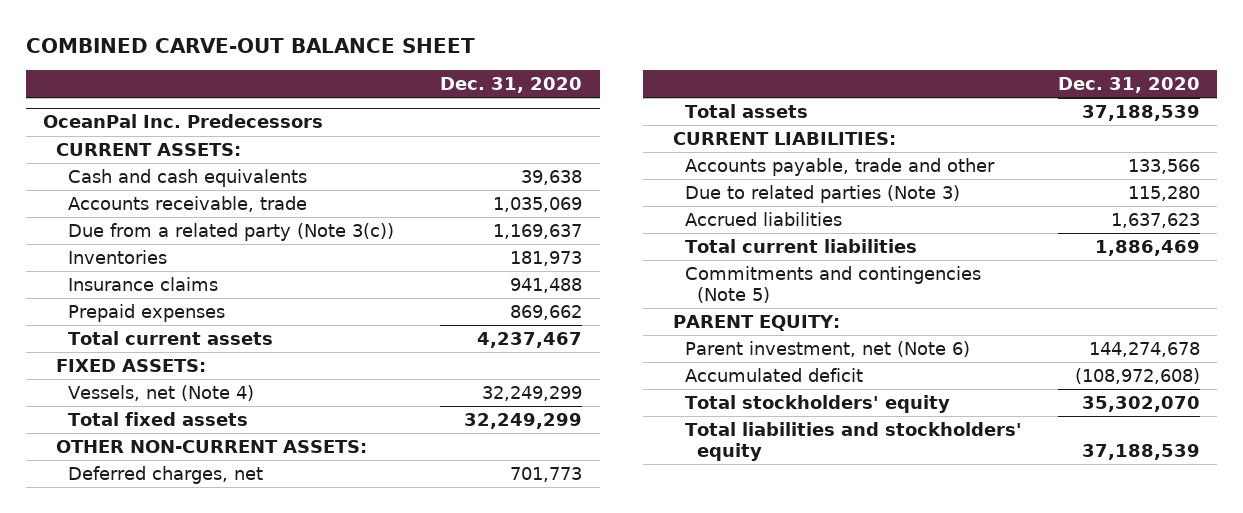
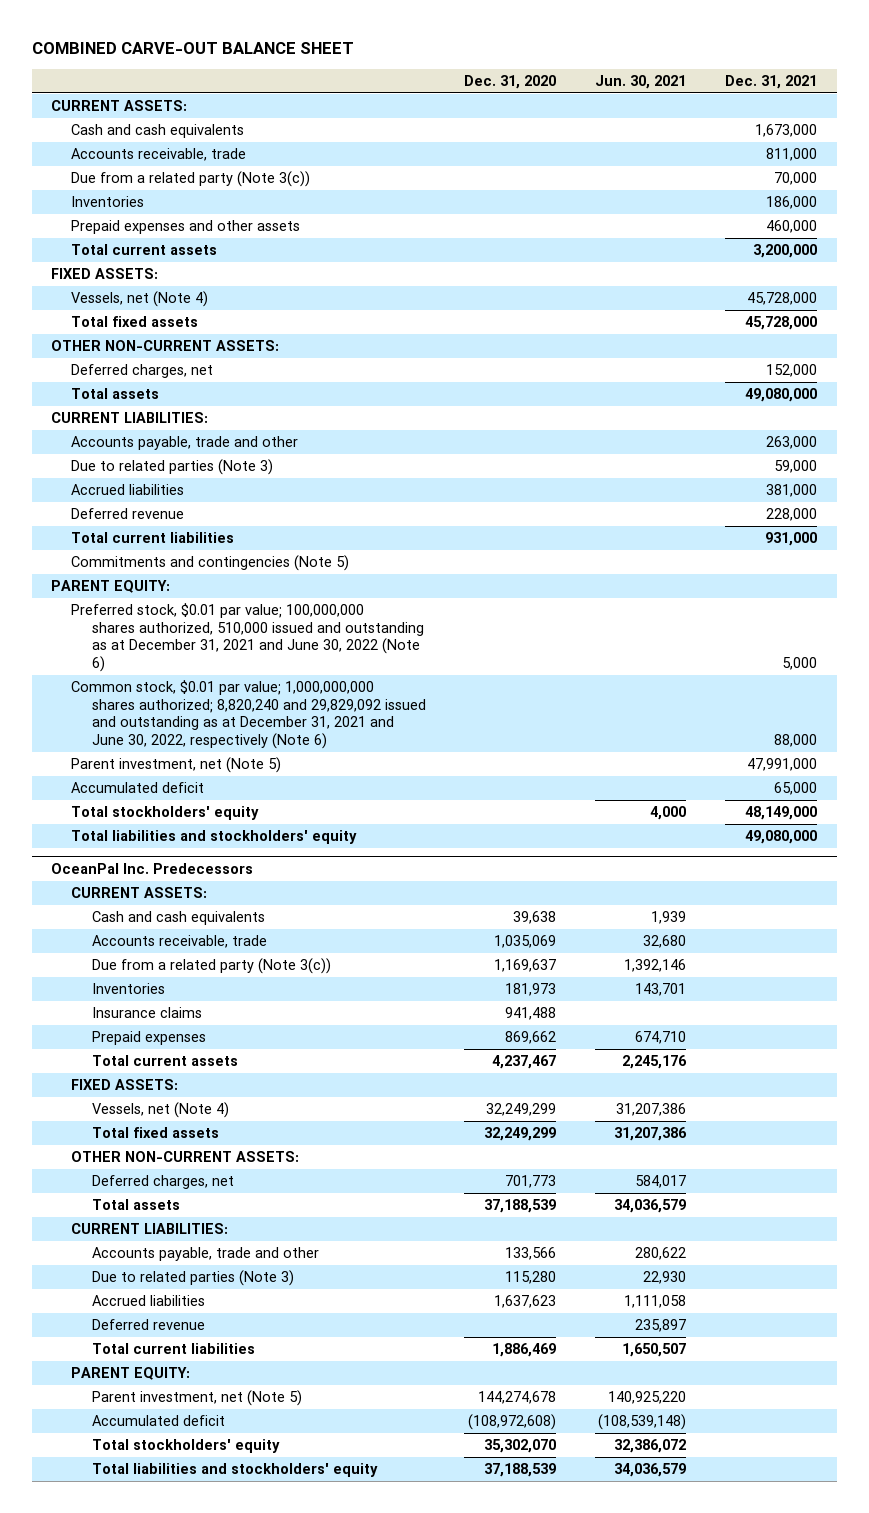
- | Dec. 31, 2020
+ | Dec. 31, 2020 | Jun. 30, 2021 | Dec. 31, 2021
+ CURRENT ASSETS:
+ Cash and cash equivalents | | | 1,673,000
+ Accounts receivable, trade | | | 811,000
+ Due from a related party (Note 3(c)) | | | 70,000
+ Inventories | | | 186,000
+ Prepaid expenses and other assets | | | 460,000
+ Total current assets | | | 3,200,000
+ FIXED ASSETS:
+ Vessels, net (Note 4) | | | 45,728,000
+ Total fixed assets | | | 45,728,000
+ OTHER NON-CURRENT ASSETS:
+ Deferred charges, net | | | 152,000
+ Total assets | | | 49,080,000
+ CURRENT LIABILITIES:
+ Accounts payable, trade and other | | | 263,000
+ Due to related parties (Note 3) | | | 59,000
+ Accrued liabilities | | | 381,000
+ Deferred revenue | | | 228,000
+ Total current liabilities | | | 931,000
+ Commitments and contingencies (Note 5)
+ PARENT EQUITY:
+ Preferred stock, $0.01 par value; 100,000,000 shares authorized, 510,000 issued and outstanding as at December 31, 2021 and June 30, 2022 (Note 6) | | | 5,000
+ Common stock, $0.01 par value; 1,000,000,000 shares authorized; 8,820,240 and 29,829,092 issued and outstanding as at December 31, 2021 and June 30, 2022, respectively (Note 6) | | | 88,000
+ Parent investment, net (Note 5) | | | 47,991,000
+ Accumulated deficit | | | 65,000
+ Total stockholders' equity | | 4,000 | 48,149,000
+ Total liabilities and stockholders' equity | | | 49,080,000
@ OceanPal Inc. Predecessors
+ Deferred revenue | | 235,897 |
- Commitments and contingencies (Note 5)
- Parent investment, net (Note 6) | 144,274,678
+ Parent investment, net (Note 5) | 144,274,678 | 140,925,220 |

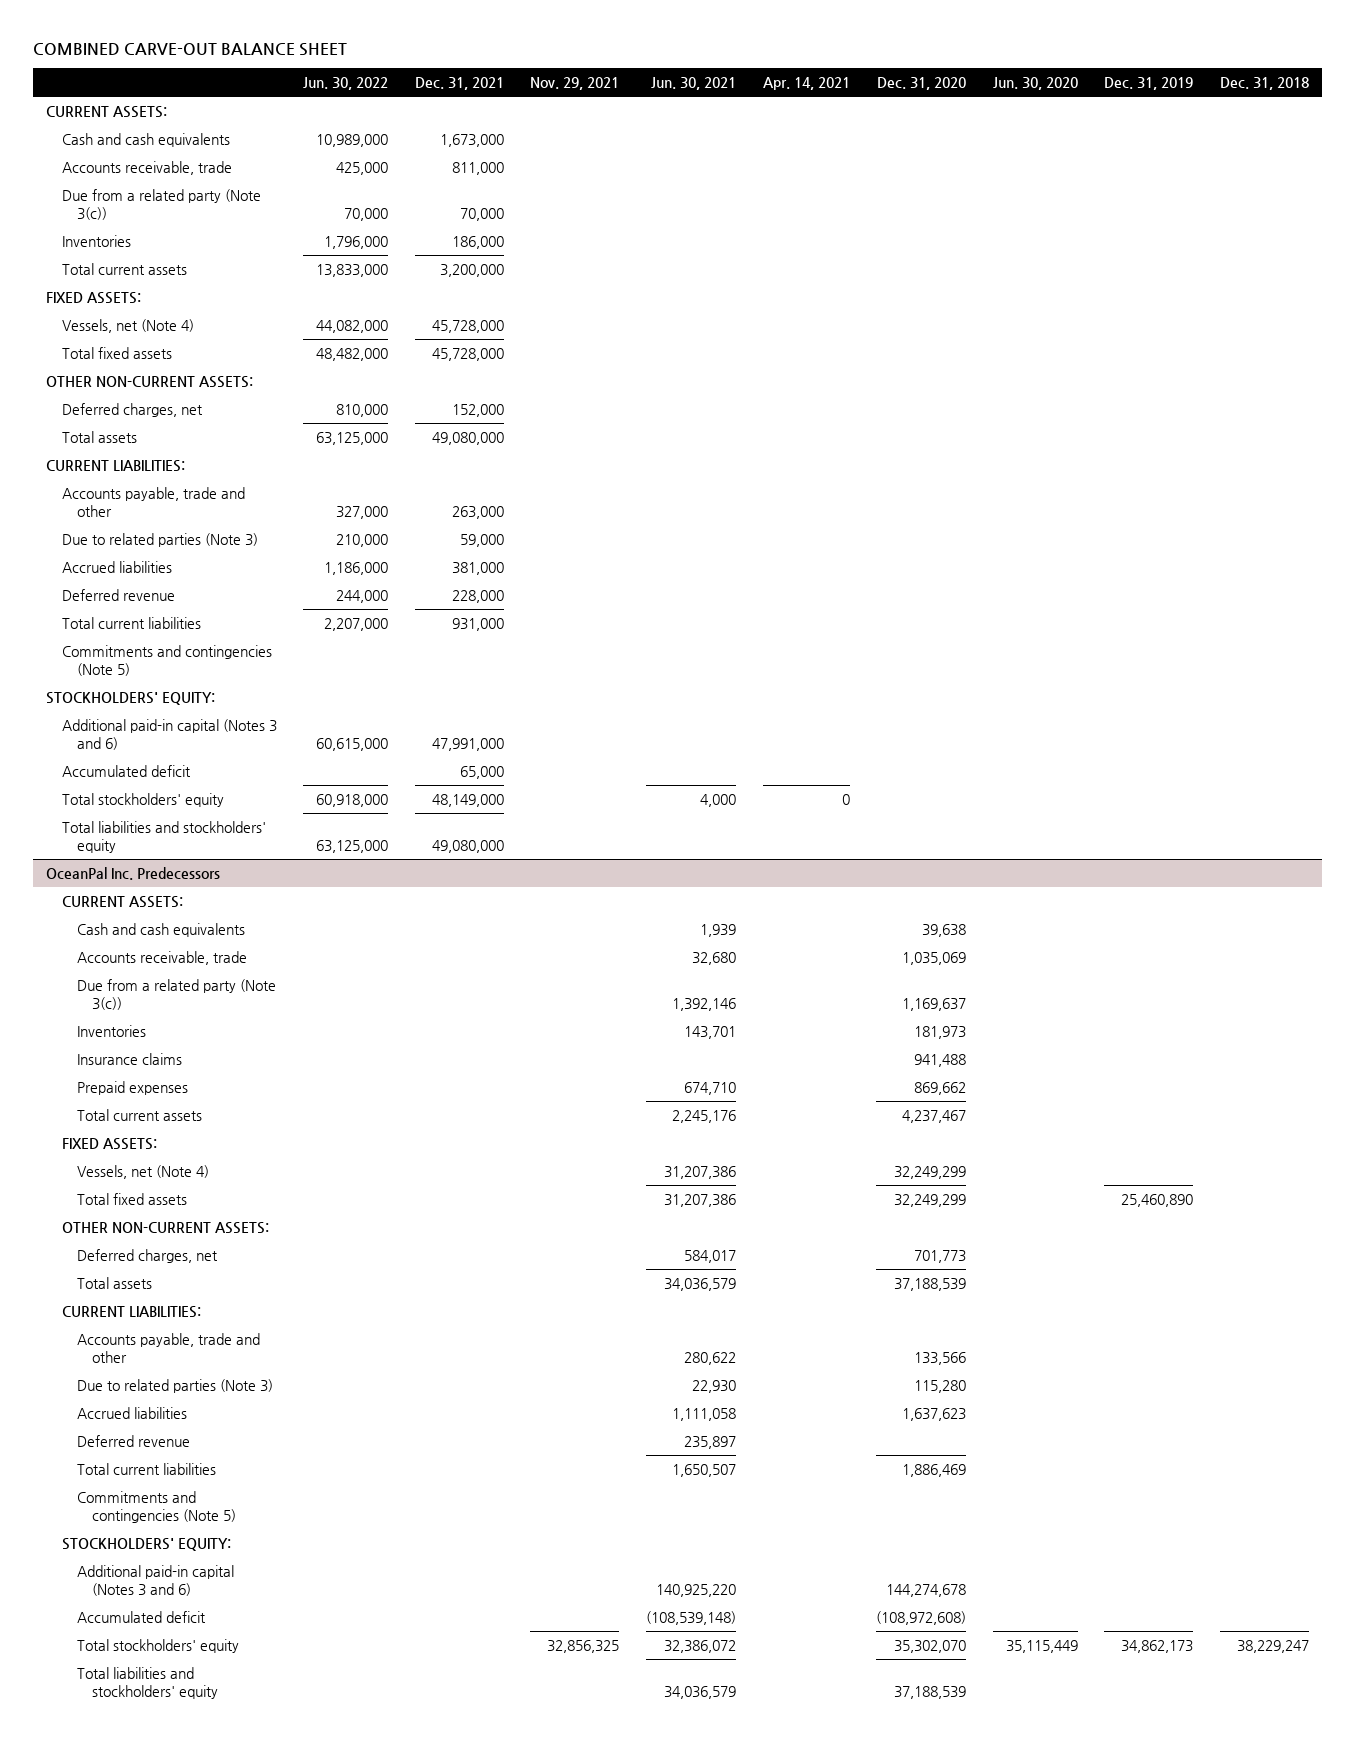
- | Dec. 31, 2020 | Jun. 30, 2021 | Dec. 31, 2021
+ | Jun. 30, 2022 | Dec. 31, 2021 | Nov. 29, 2021 | Jun. 30, 2021 | Apr. 14, 2021 | Dec. 31, 2020 | Jun. 30, 2020 | Dec. 31, 2019 | Dec. 31, 2018
- Prepaid expenses and other assets | | | 460,000
- PARENT EQUITY:
- Preferred stock, $0.01 par value; 100,000,000 shares authorized, 510,000 issued and outstanding as at December 31, 2021 and June 30, 2022 (Note 6) | | | 5,000
- Common stock, $0.01 par value; 1,000,000,000 shares authorized; 8,820,240 and 29,829,092 issued and outstanding as at December 31, 2021 and June 30, 2022, respectively (Note 6) | | | 88,000
- Parent investment, net (Note 5) | | | 47,991,000
+ STOCKHOLDERS' EQUITY:
+ Additional paid-in capital (Notes 3 and 6) | 60,615,000 | 47,991,000 | | | | | | |
@ OceanPal Inc. Predecessors
- PARENT EQUITY:
- Parent investment, net (Note 5) | 144,274,678 | 140,925,220 |
+ Commitments and contingencies (Note 5)
+ STOCKHOLDERS' EQUITY:
+ Additional paid-in capital (Notes 3 and 6) | | | | 140,925,220 | | 144,274,678 | | |

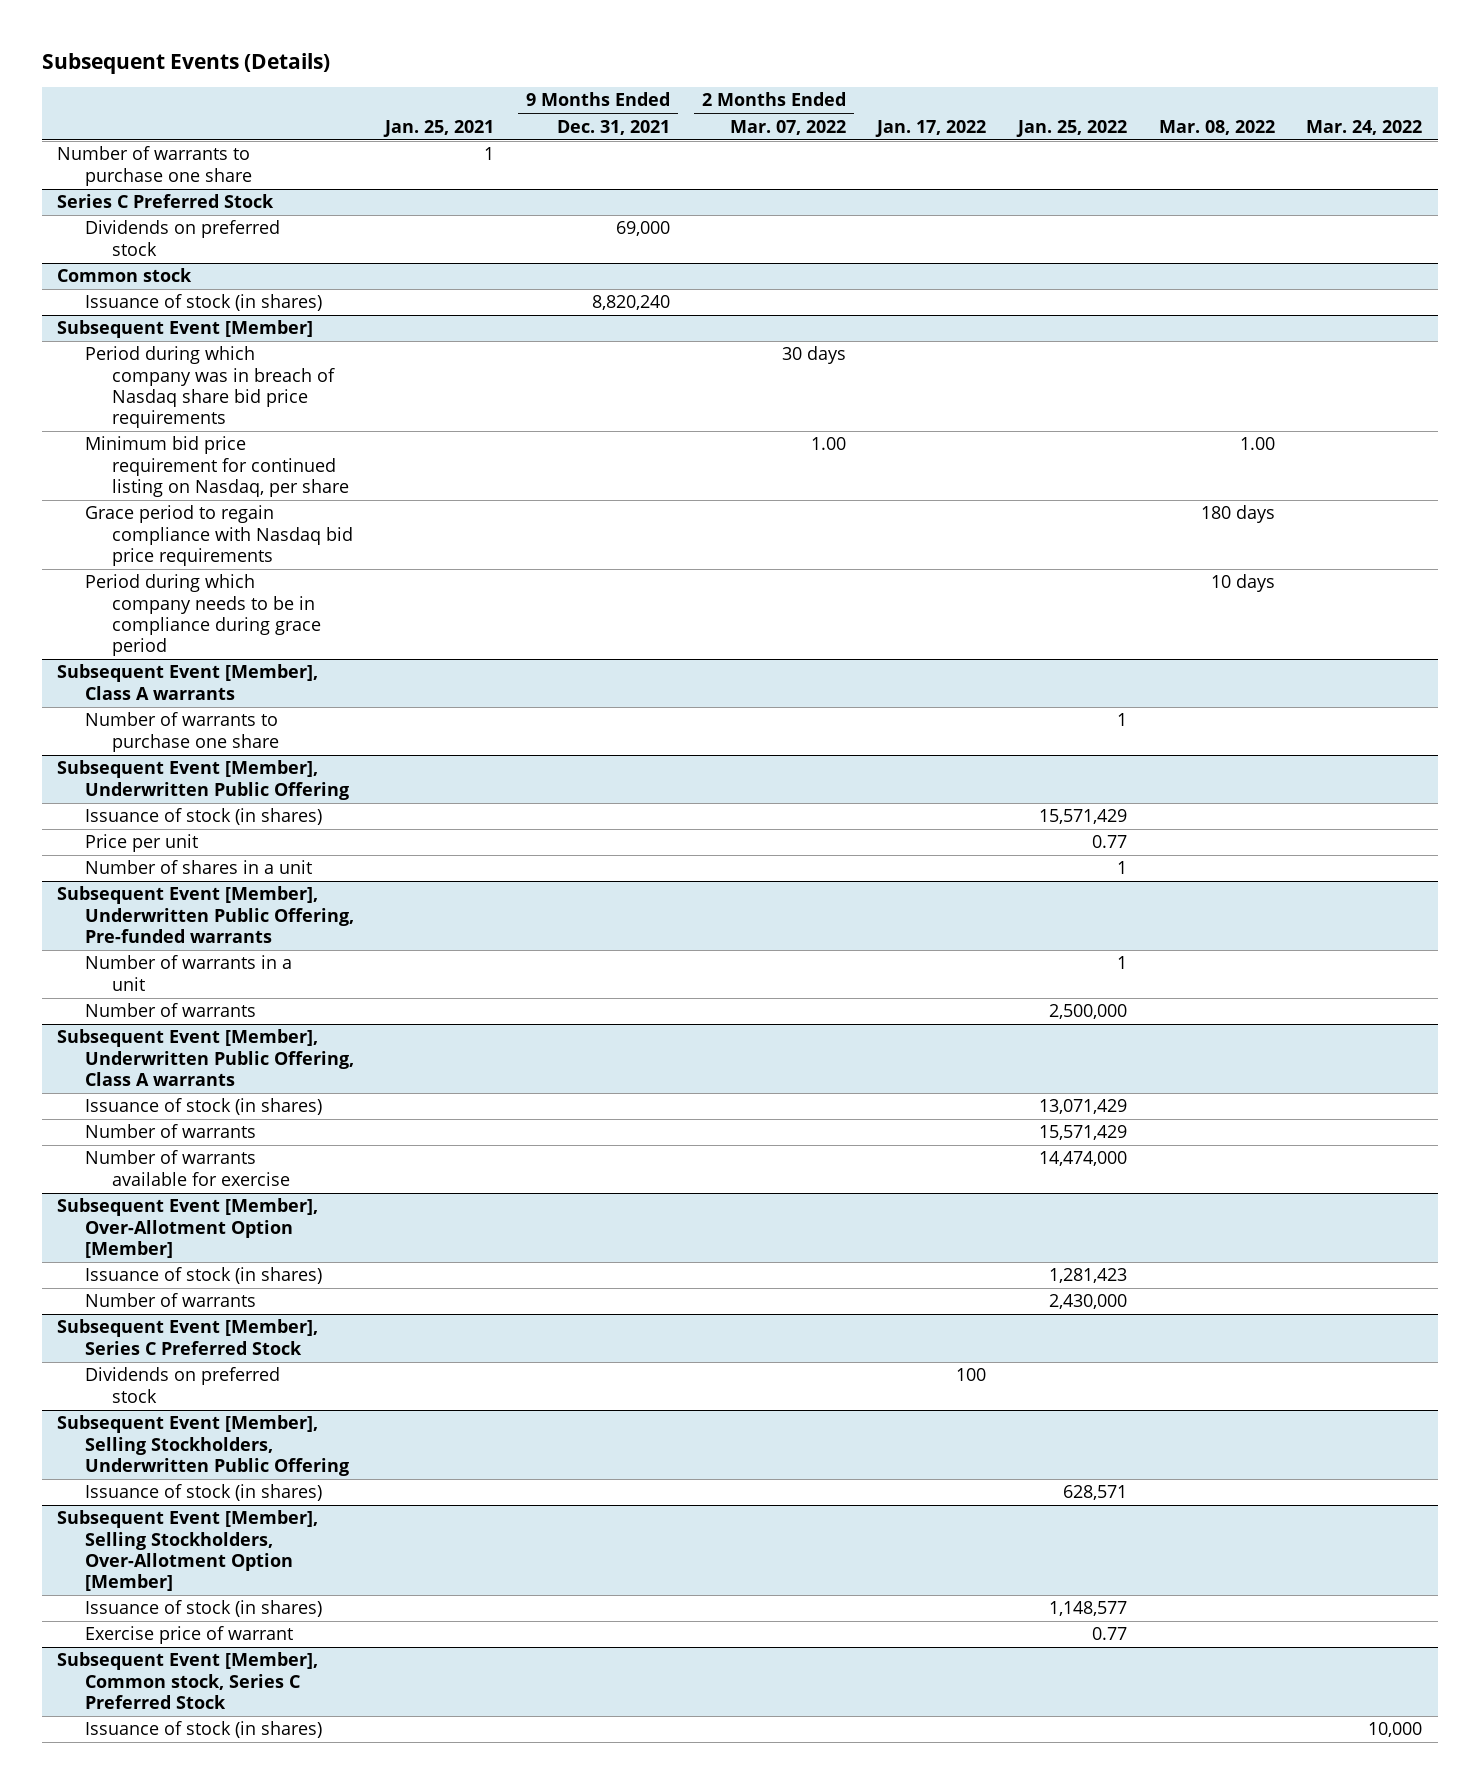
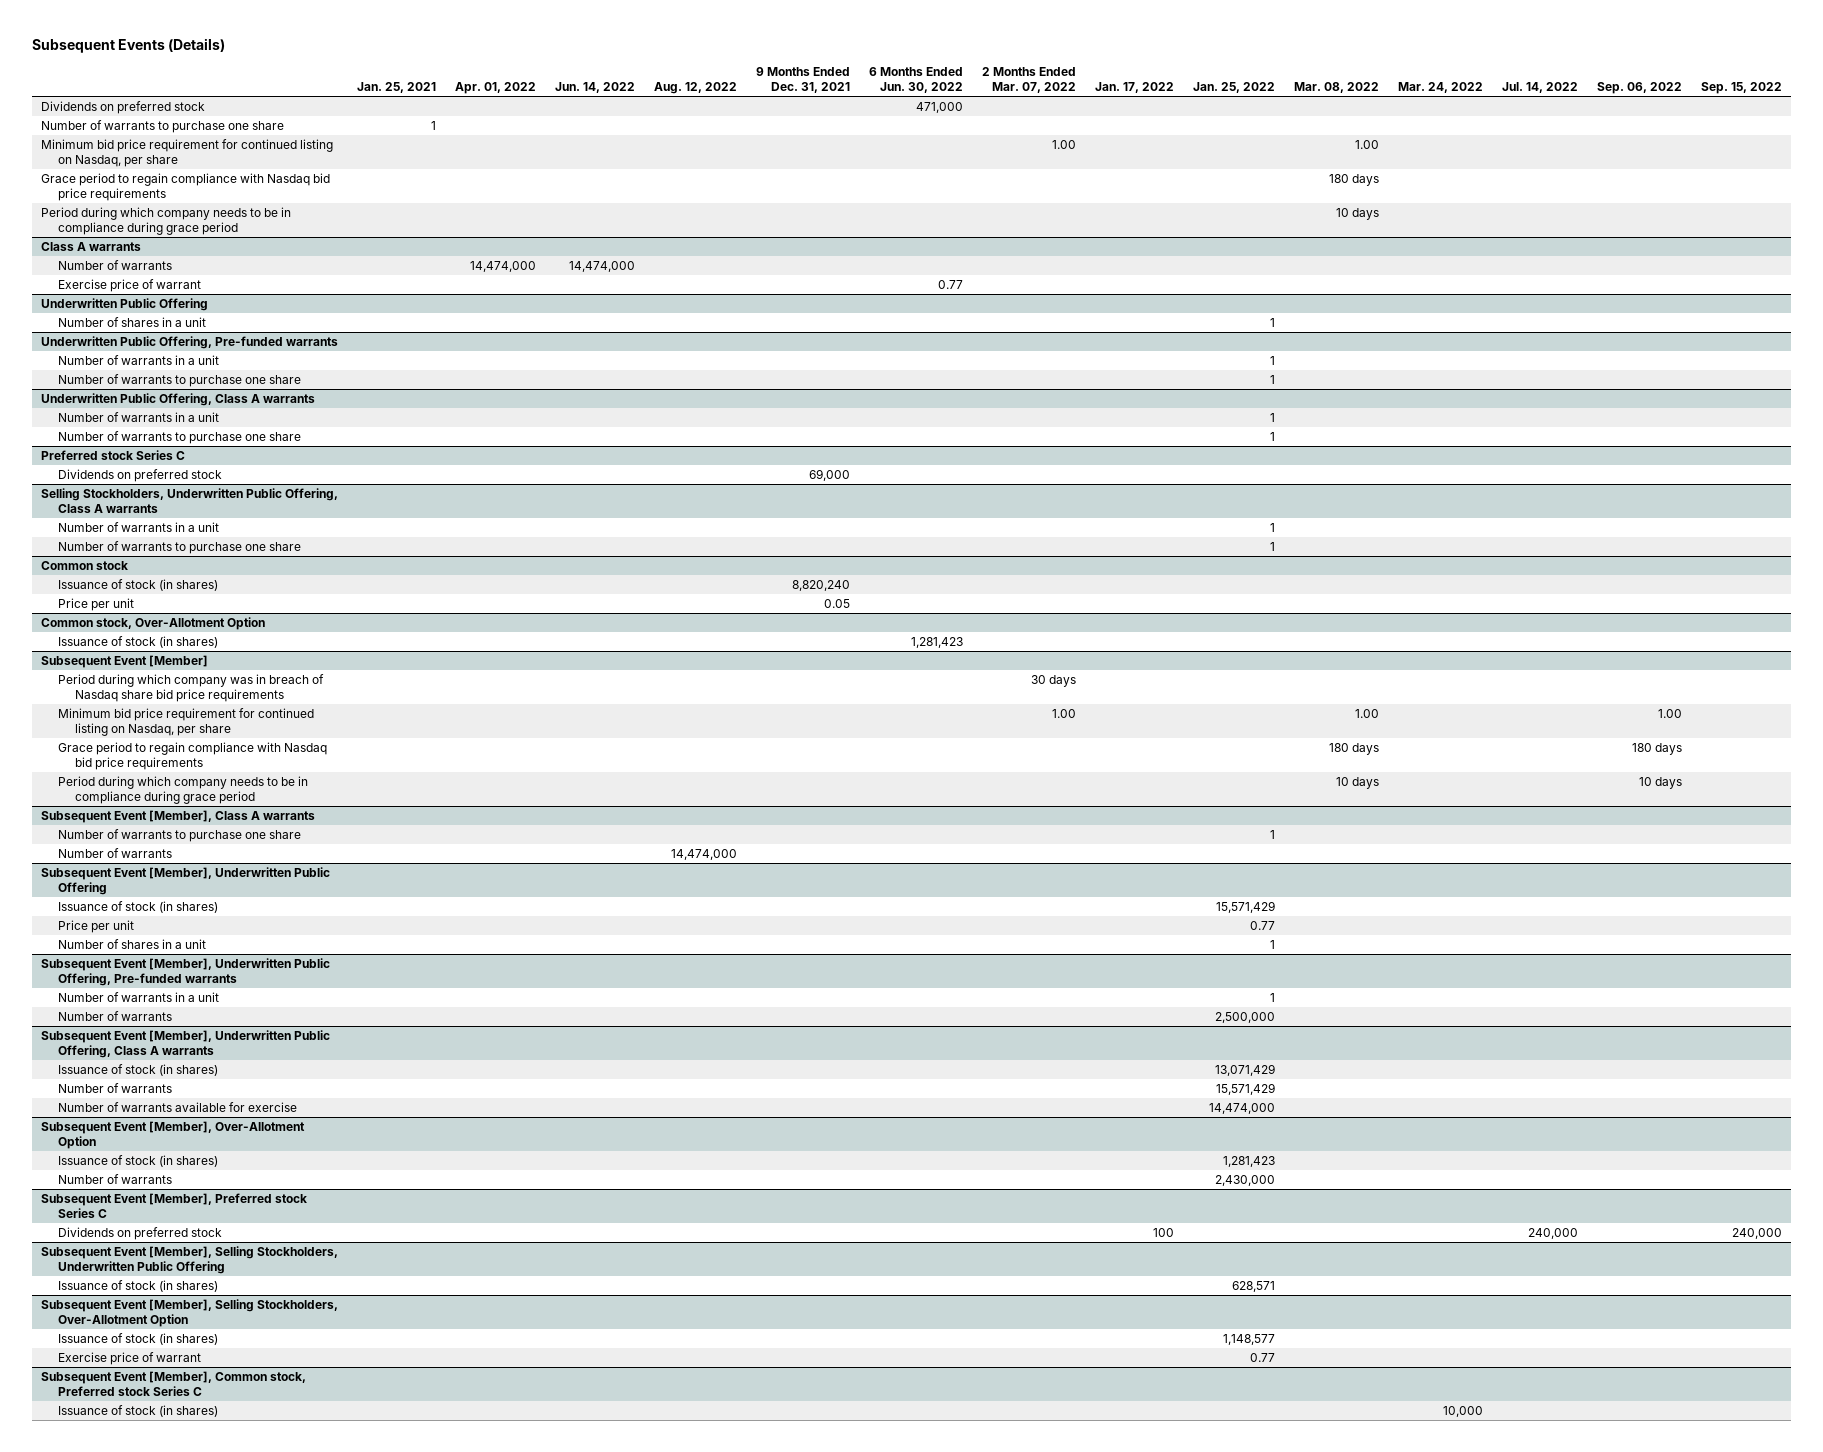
- | Jan. 25, 2021 | 9 Months Ended Dec. 31, 2021 | 2 Months Ended Mar. 07, 2022 | Jan. 17, 2022 | Jan. 25, 2022 | Mar. 08, 2022 | Mar. 24, 2022
+ | Jan. 25, 2021 | Apr. 01, 2022 | Jun. 14, 2022 | Aug. 12, 2022 | 9 Months Ended Dec. 31, 2021 | 6 Months Ended Jun. 30, 2022 | 2 Months Ended Mar. 07, 2022 | Jan. 17, 2022 | Jan. 25, 2022 | Mar. 08, 2022 | Mar. 24, 2022 | Jul. 14, 2022 | Sep. 06, 2022 | Sep. 15, 2022
+ Dividends on preferred stock | | | | | | 471,000 | | | | | | | |
- Series C Preferred Stock
+ Minimum bid price requirement for continued listing on Nasdaq, per share | | | | | | | 1.00 | | | 1.00 | | | |
+ Grace period to regain compliance with Nasdaq bid price requirements | | | | | | | | | | 180 days | | | |
+ Period during which company needs to be in compliance during grace period | | | | | | | | | | 10 days | | | |
+ Class A warrants
+ Number of warrants | | 14,474,000 | 14,474,000 | | | | | | | | | | |
+ Exercise price of warrant | | | | | | 0.77 | | | | | | | |
+ Underwritten Public Offering
+ Number of shares in a unit | | | | | | | | | 1 | | | | |
+ Underwritten Public Offering, Pre-funded warrants
+ Number of warrants in a unit | | | | | | | | | 1 | | | | |
+ Number of warrants to purchase one share | | | | | | | | | 1 | | | | |
+ Underwritten Public Offering, Class A warrants
+ Number of warrants in a unit | | | | | | | | | 1 | | | | |
+ Number of warrants to purchase one share | | | | | | | | | 1 | | | | |
+ Preferred stock Series C
+ Selling Stockholders, Underwritten Public Offering, Class A warrants
+ Number of warrants in a unit | | | | | | | | | 1 | | | | |
+ Number of warrants to purchase one share | | | | | | | | | 1 | | | | |
@ Common stock
+ Price per unit | | | | | 0.05 | | | | | | | | |
+ Common stock, Over-Allotment Option
+ Issuance of stock (in shares) | | | | | | 1,281,423 | | | | | | | |
@ Subsequent Event [Member], Class A warrants
+ Number of warrants | | | | 14,474,000 | | | | | | | | | |
- Subsequent Event [Member], Over-Allotment Option [Member]
+ Subsequent Event [Member], Over-Allotment Option
- Subsequent Event [Member], Series C Preferred Stock
+ Subsequent Event [Member], Preferred stock Series C
- Subsequent Event [Member], Selling Stockholders, Over-Allotment Option [Member]
+ Subsequent Event [Member], Selling Stockholders, Over-Allotment Option
- Subsequent Event [Member], Common stock, Series C Preferred Stock
+ Subsequent Event [Member], Common stock, Preferred stock Series C

